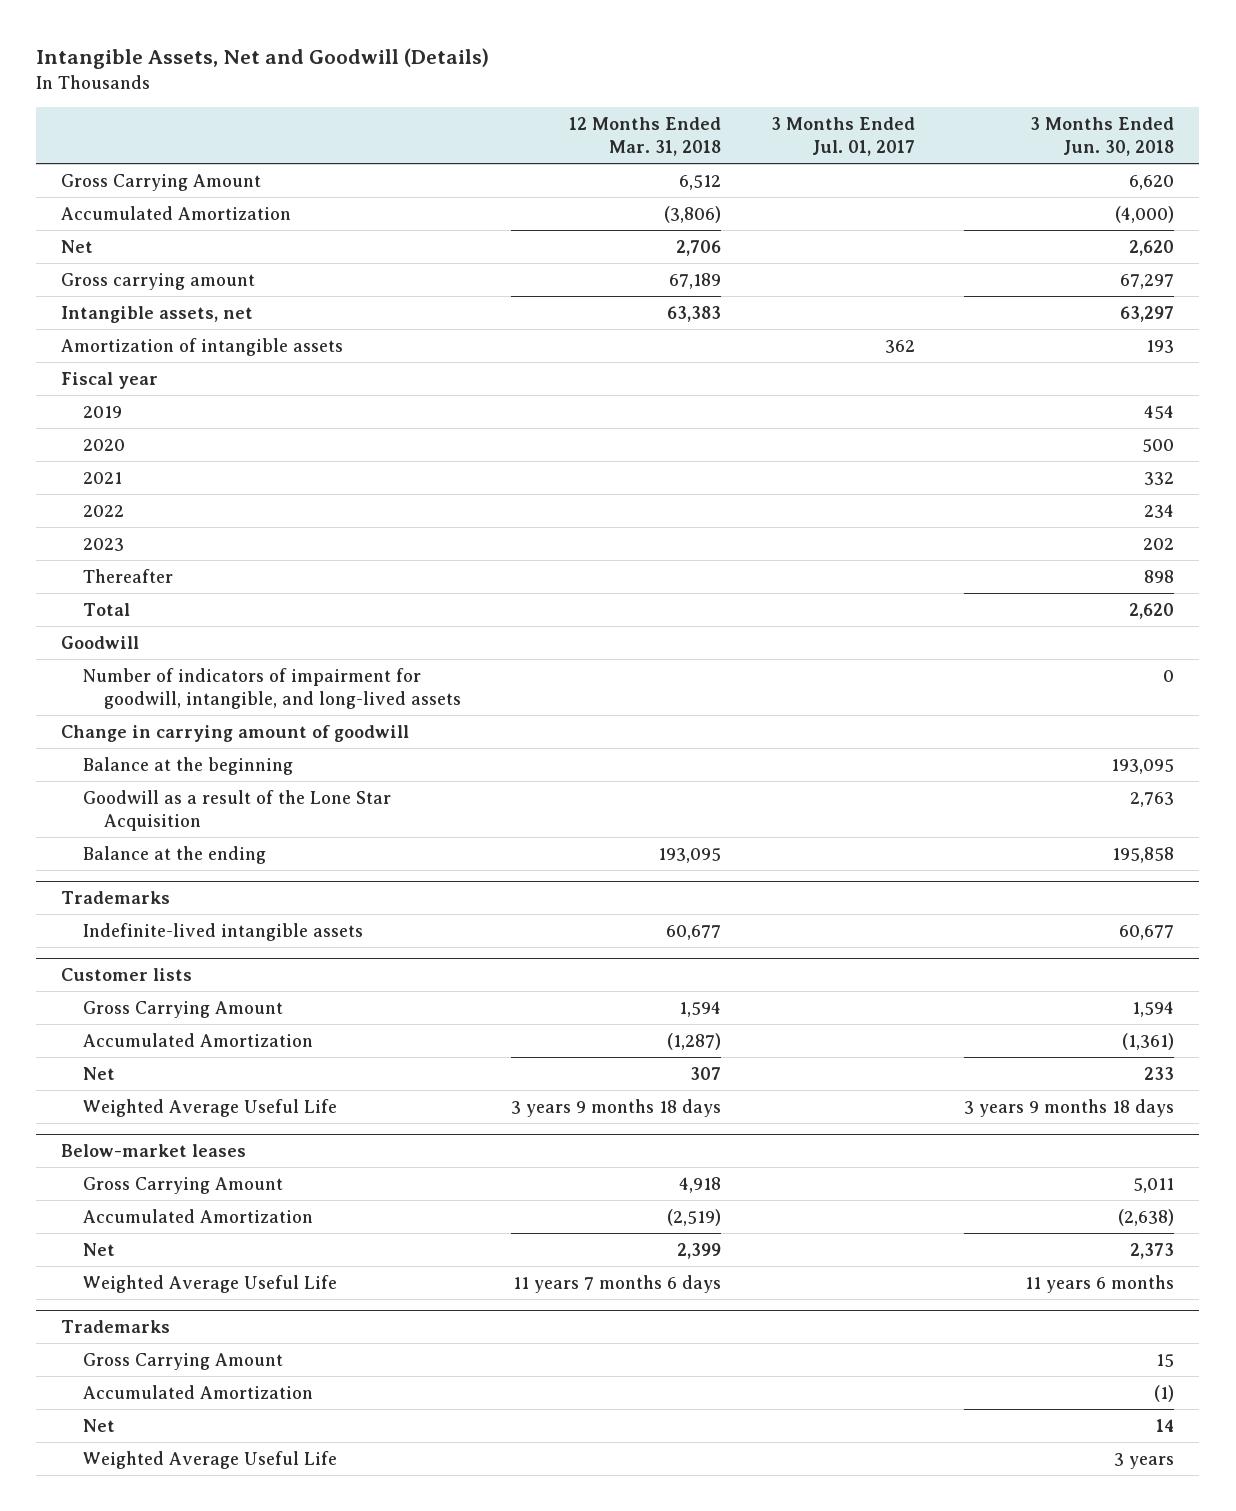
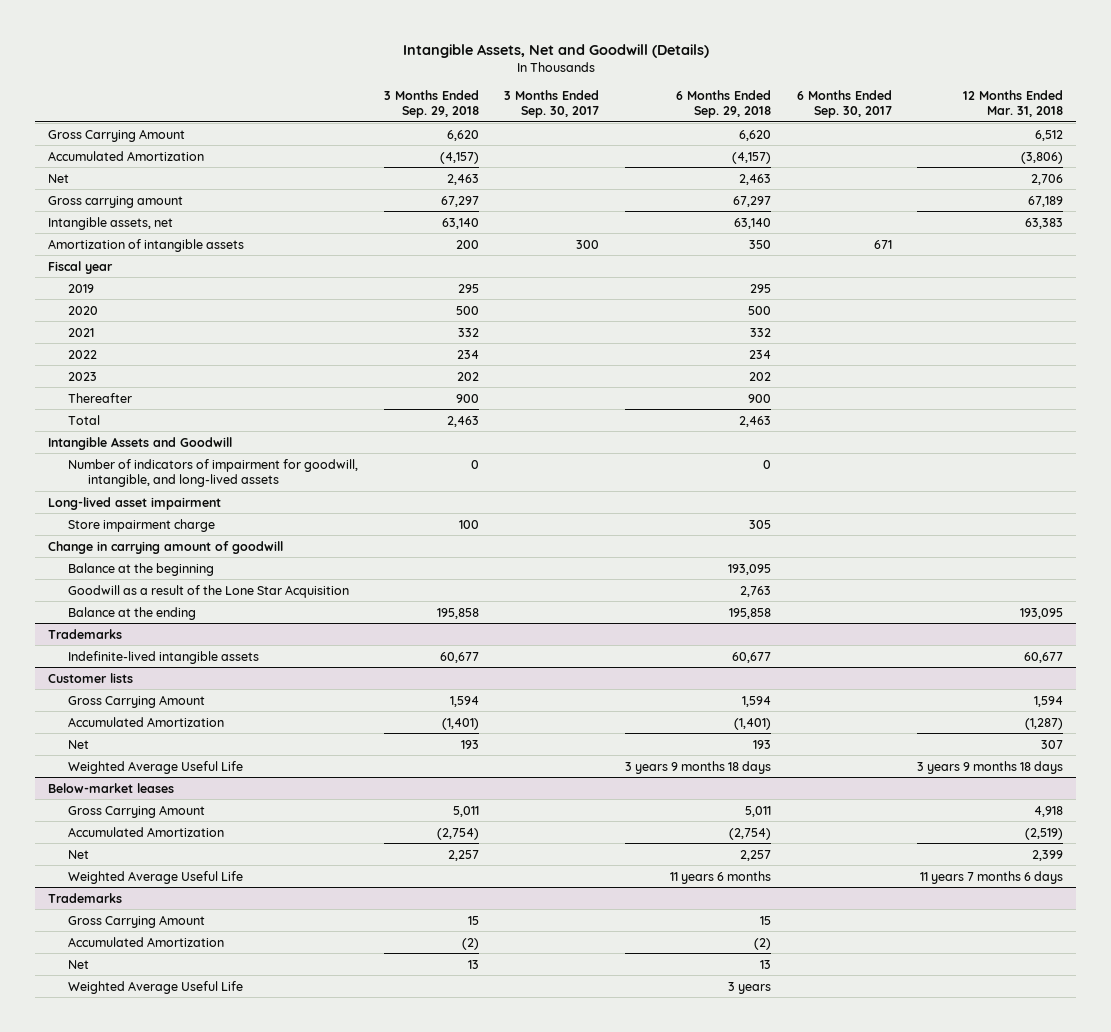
- | 12 Months Ended Mar. 31, 2018 | 3 Months Ended Jul. 01, 2017 | 3 Months Ended Jun. 30, 2018
+ | 3 Months Ended Sep. 29, 2018 | 3 Months Ended Sep. 30, 2017 | 6 Months Ended Sep. 29, 2018 | 6 Months Ended Sep. 30, 2017 | 12 Months Ended Mar. 31, 2018
- Goodwill
+ Intangible Assets and Goodwill
+ Long-lived asset impairment
+ Store impairment charge | 100 | | 305 | |

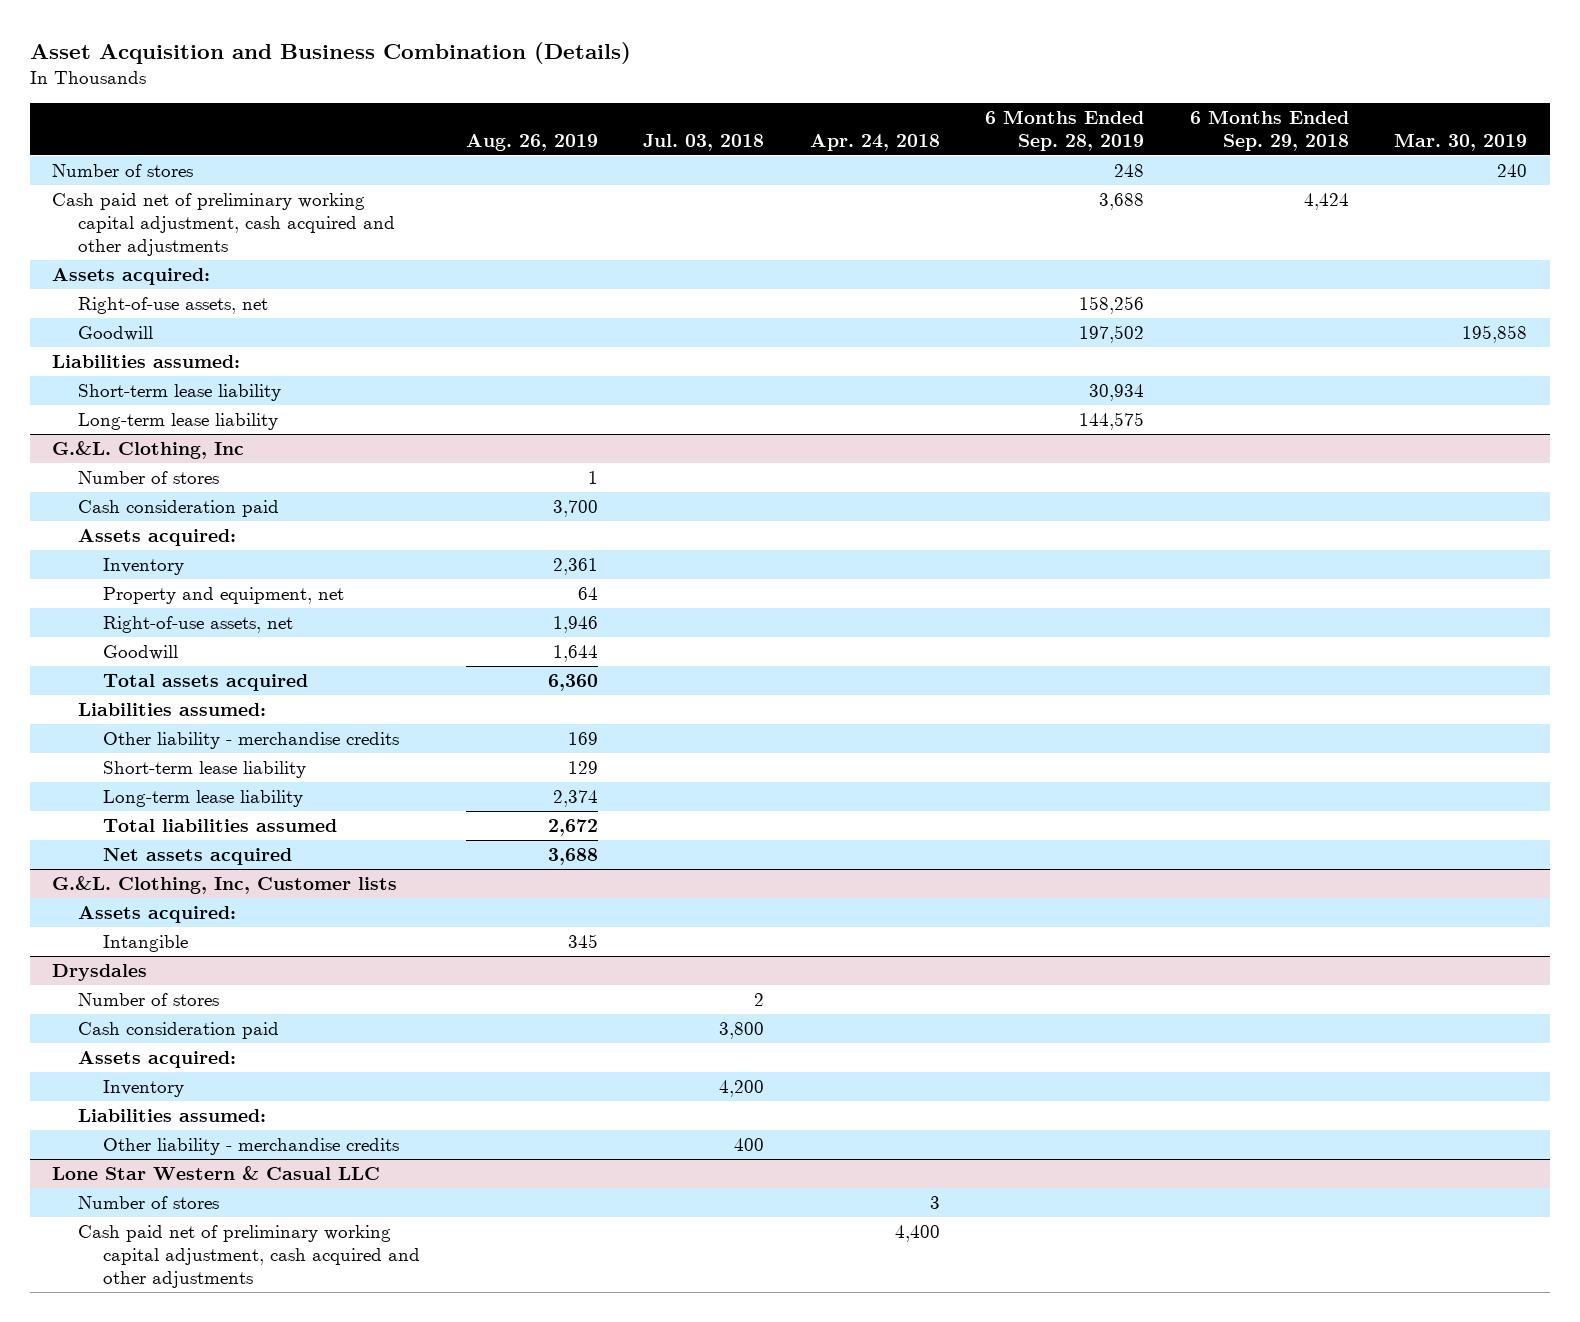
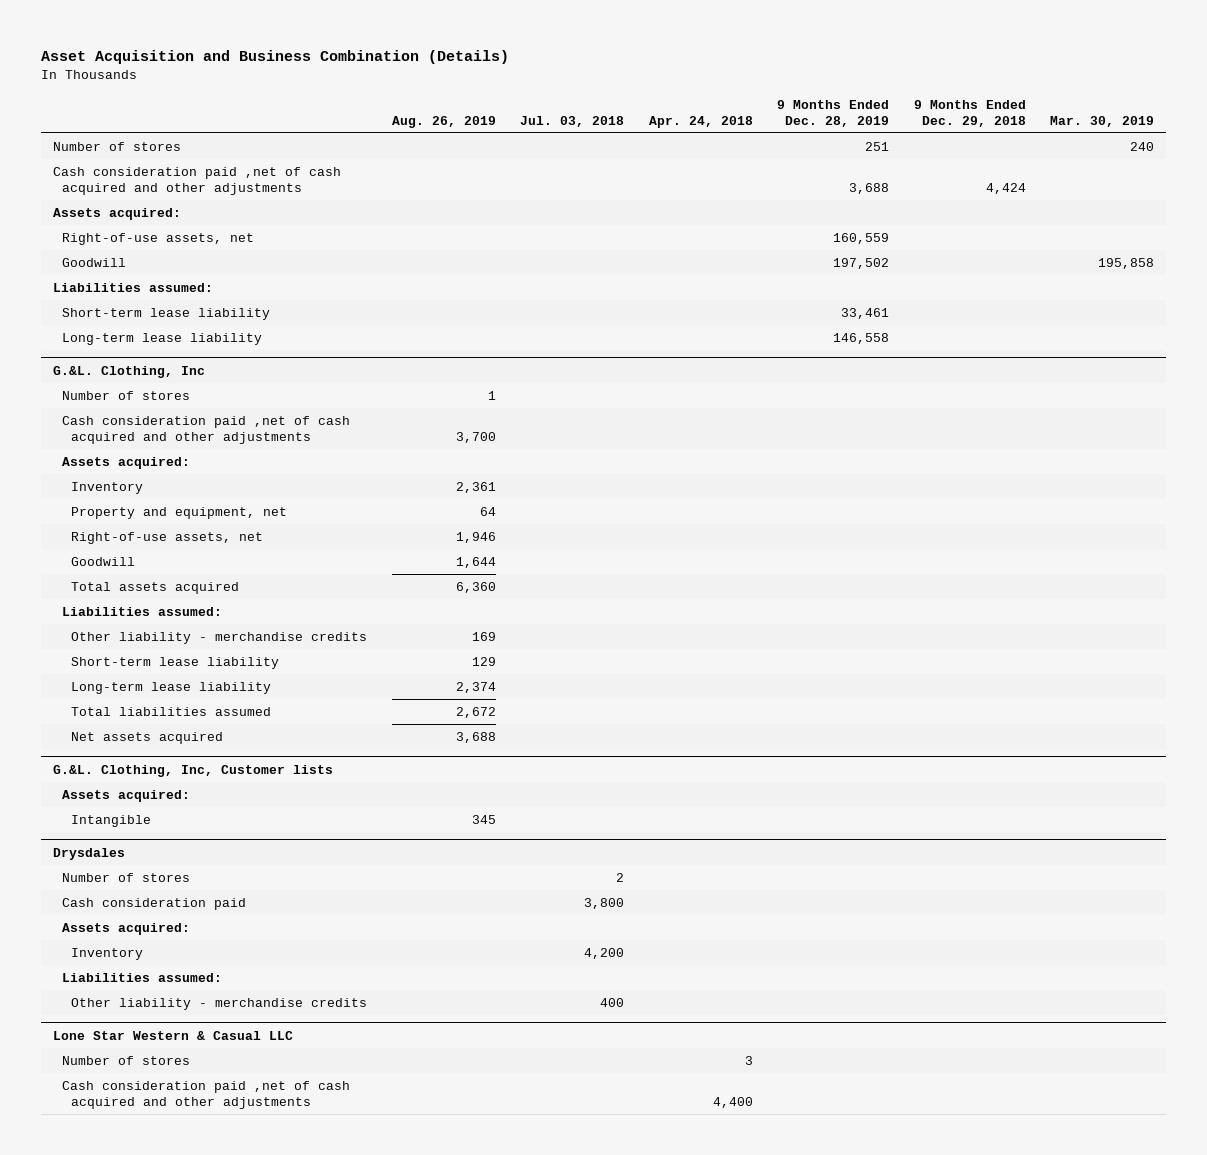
- | Aug. 26, 2019 | Jul. 03, 2018 | Apr. 24, 2018 | 6 Months Ended Sep. 28, 2019 | 6 Months Ended Sep. 29, 2018 | Mar. 30, 2019
+ | Aug. 26, 2019 | Jul. 03, 2018 | Apr. 24, 2018 | 9 Months Ended Dec. 28, 2019 | 9 Months Ended Dec. 29, 2018 | Mar. 30, 2019
- Cash paid net of preliminary working capital adjustment, cash acquired and other adjustments | | | | 3,688 | 4,424 |
+ Cash consideration paid ,net of cash acquired and other adjustments | | | | 3,688 | 4,424 |
@ G.&L. Clothing, Inc
- Cash consideration paid | 3,700 | | | | |
+ Cash consideration paid ,net of cash acquired and other adjustments | 3,700 | | | | |
@ Lone Star Western & Casual LLC
- Cash paid net of preliminary working capital adjustment, cash acquired and other adjustments | | | 4,400 | | |
+ Cash consideration paid ,net of cash acquired and other adjustments | | | 4,400 | | |

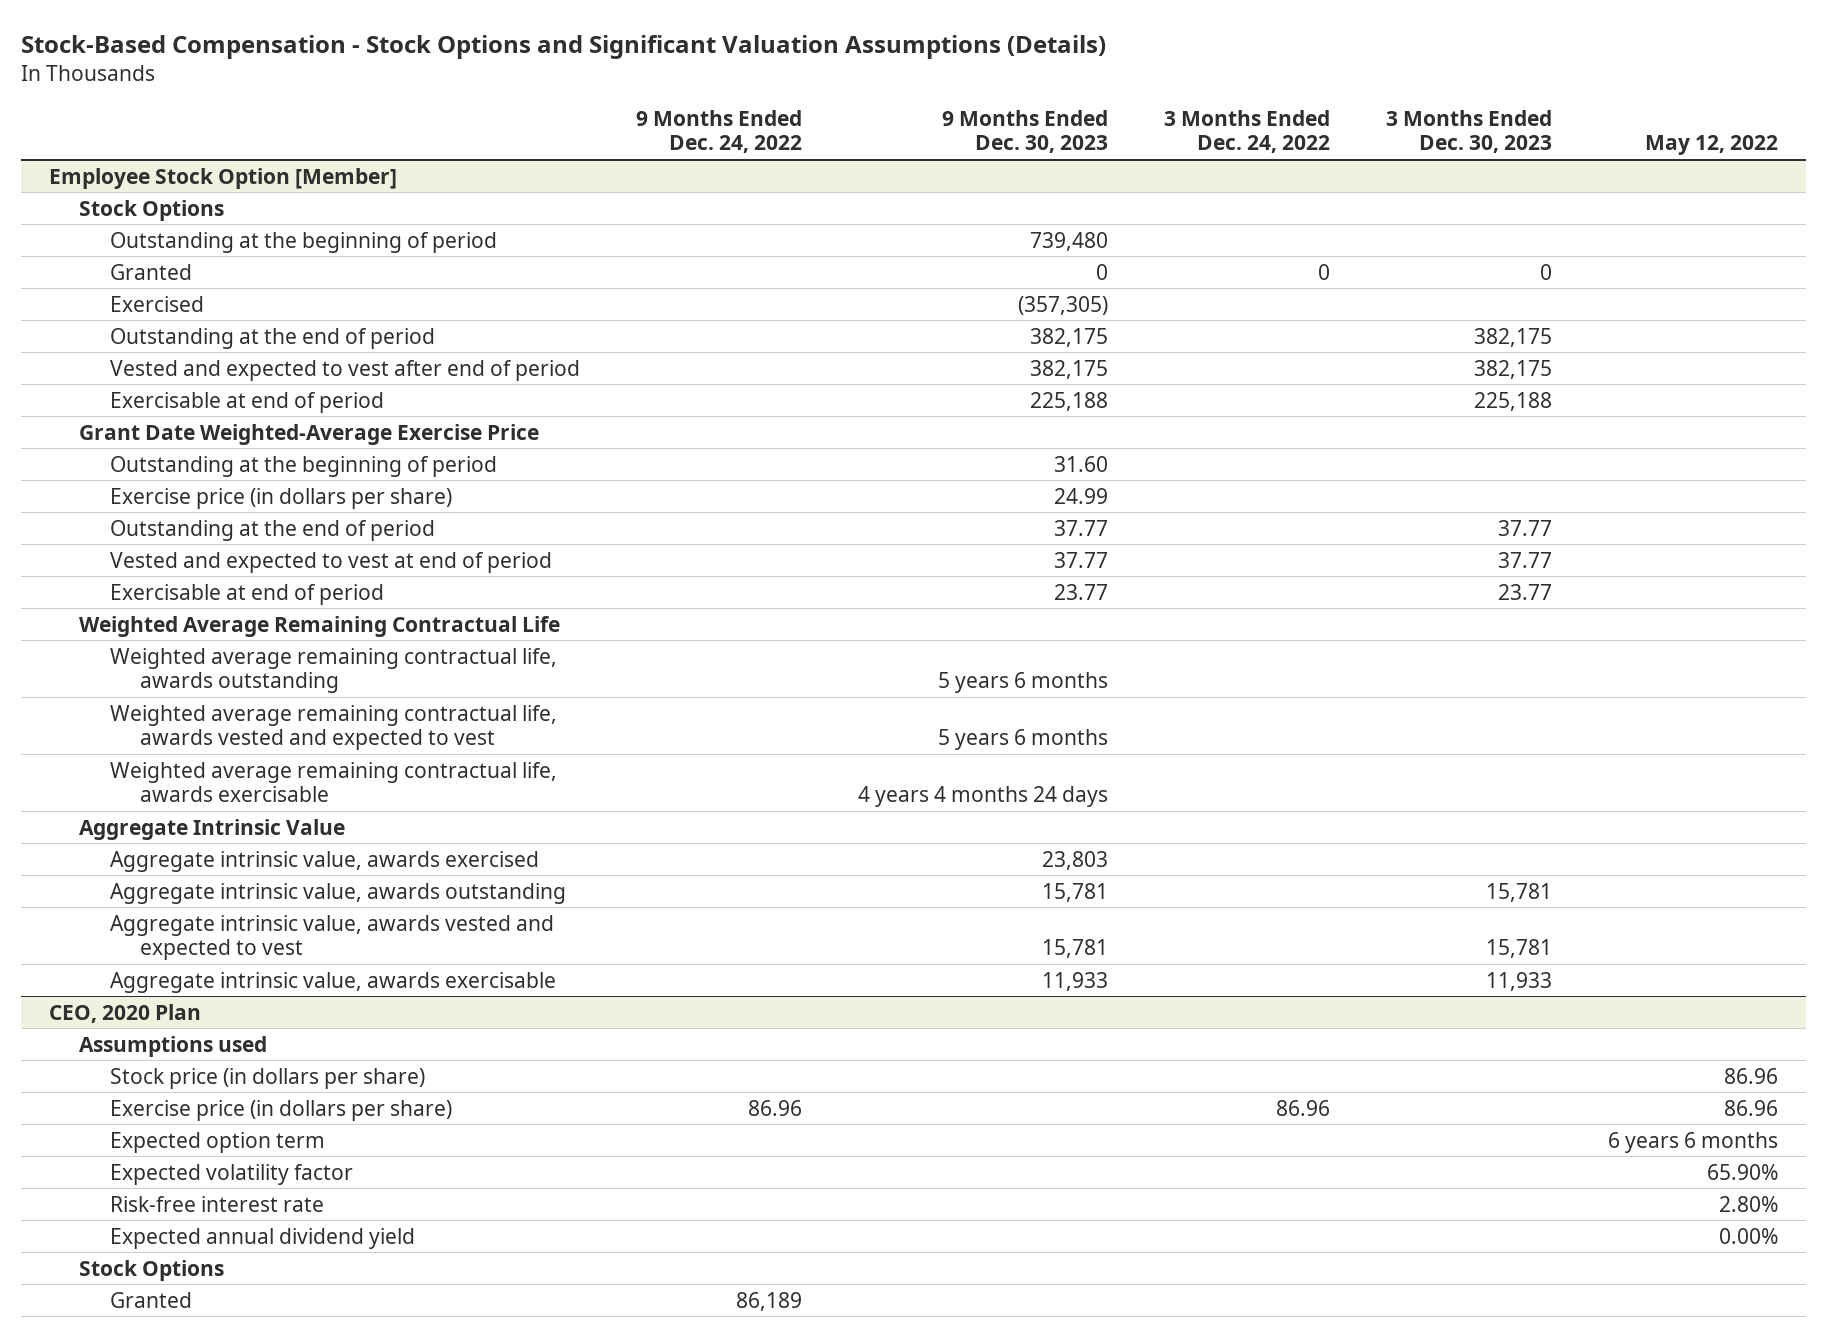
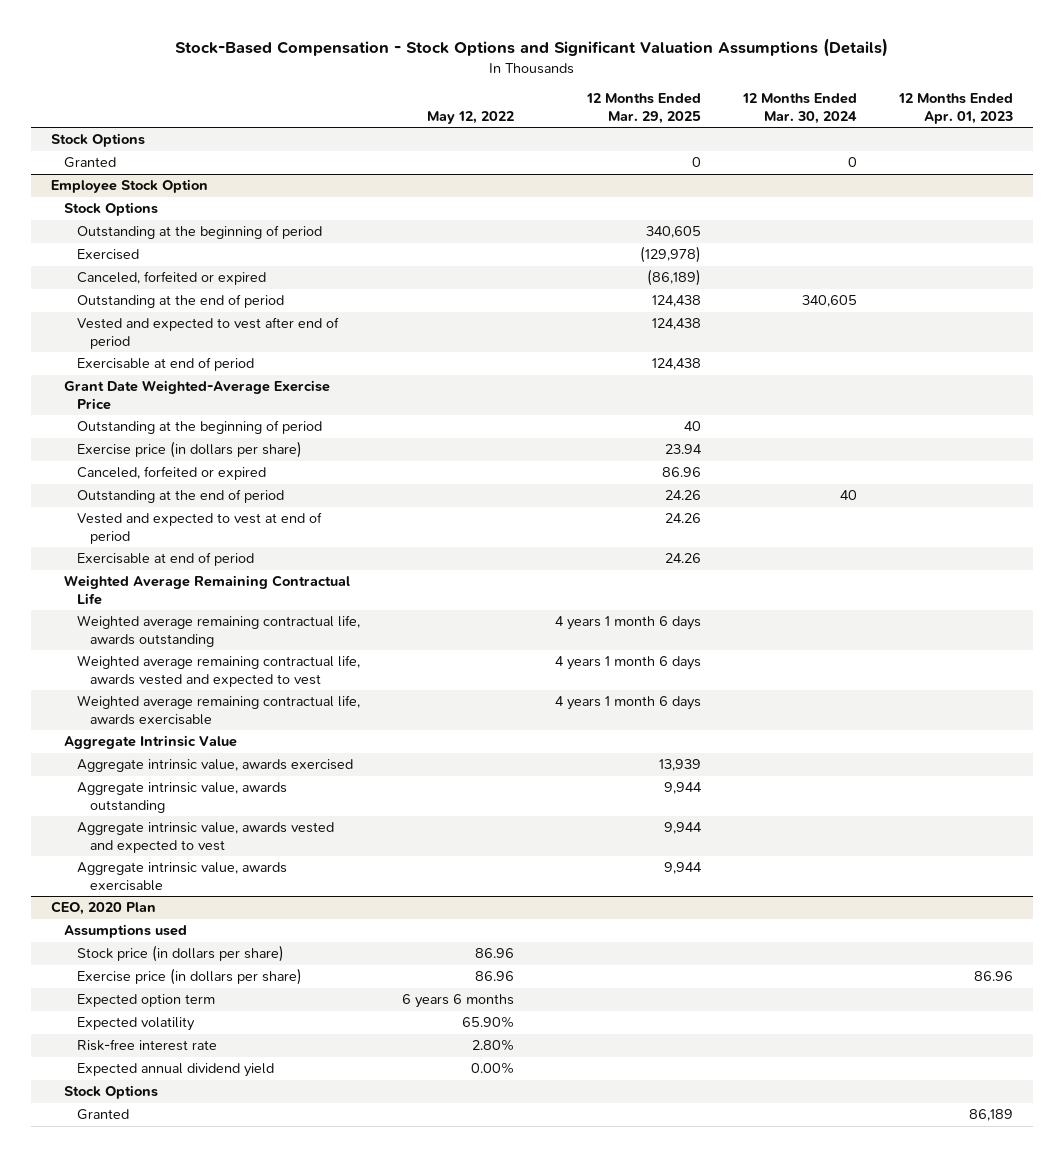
- | 9 Months Ended Dec. 24, 2022 | 9 Months Ended Dec. 30, 2023 | 3 Months Ended Dec. 24, 2022 | 3 Months Ended Dec. 30, 2023 | May 12, 2022
+ | May 12, 2022 | 12 Months Ended Mar. 29, 2025 | 12 Months Ended Mar. 30, 2024 | 12 Months Ended Apr. 01, 2023
- Employee Stock Option [Member]
+ Stock Options
+ Granted | | 0 | 0 |
+ Employee Stock Option
- Granted | | 0 | 0 | 0 |
+ Canceled, forfeited or expired | | (86,189) | |
+ Canceled, forfeited or expired | | 86.96 | |
@ CEO, 2020 Plan
- Expected volatility factor | | | | | 65.90%
+ Expected volatility | 65.90% | | |

